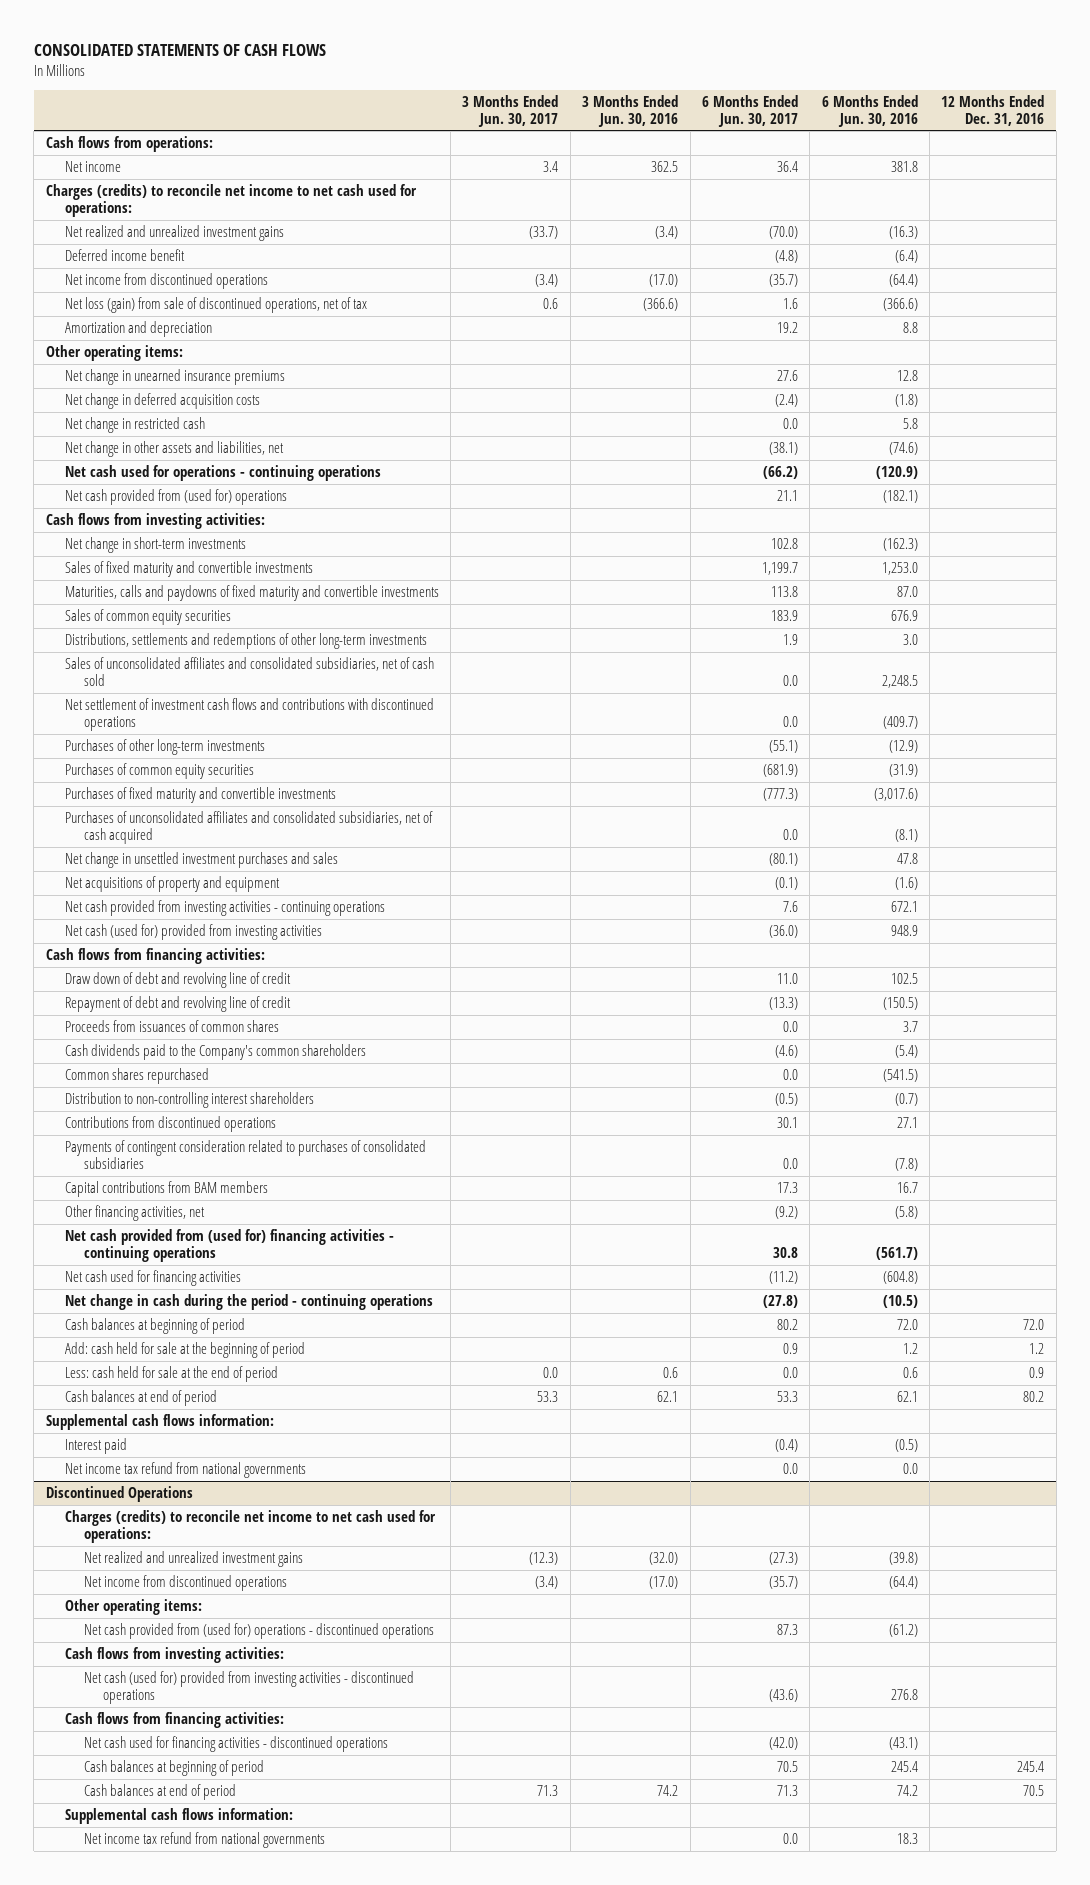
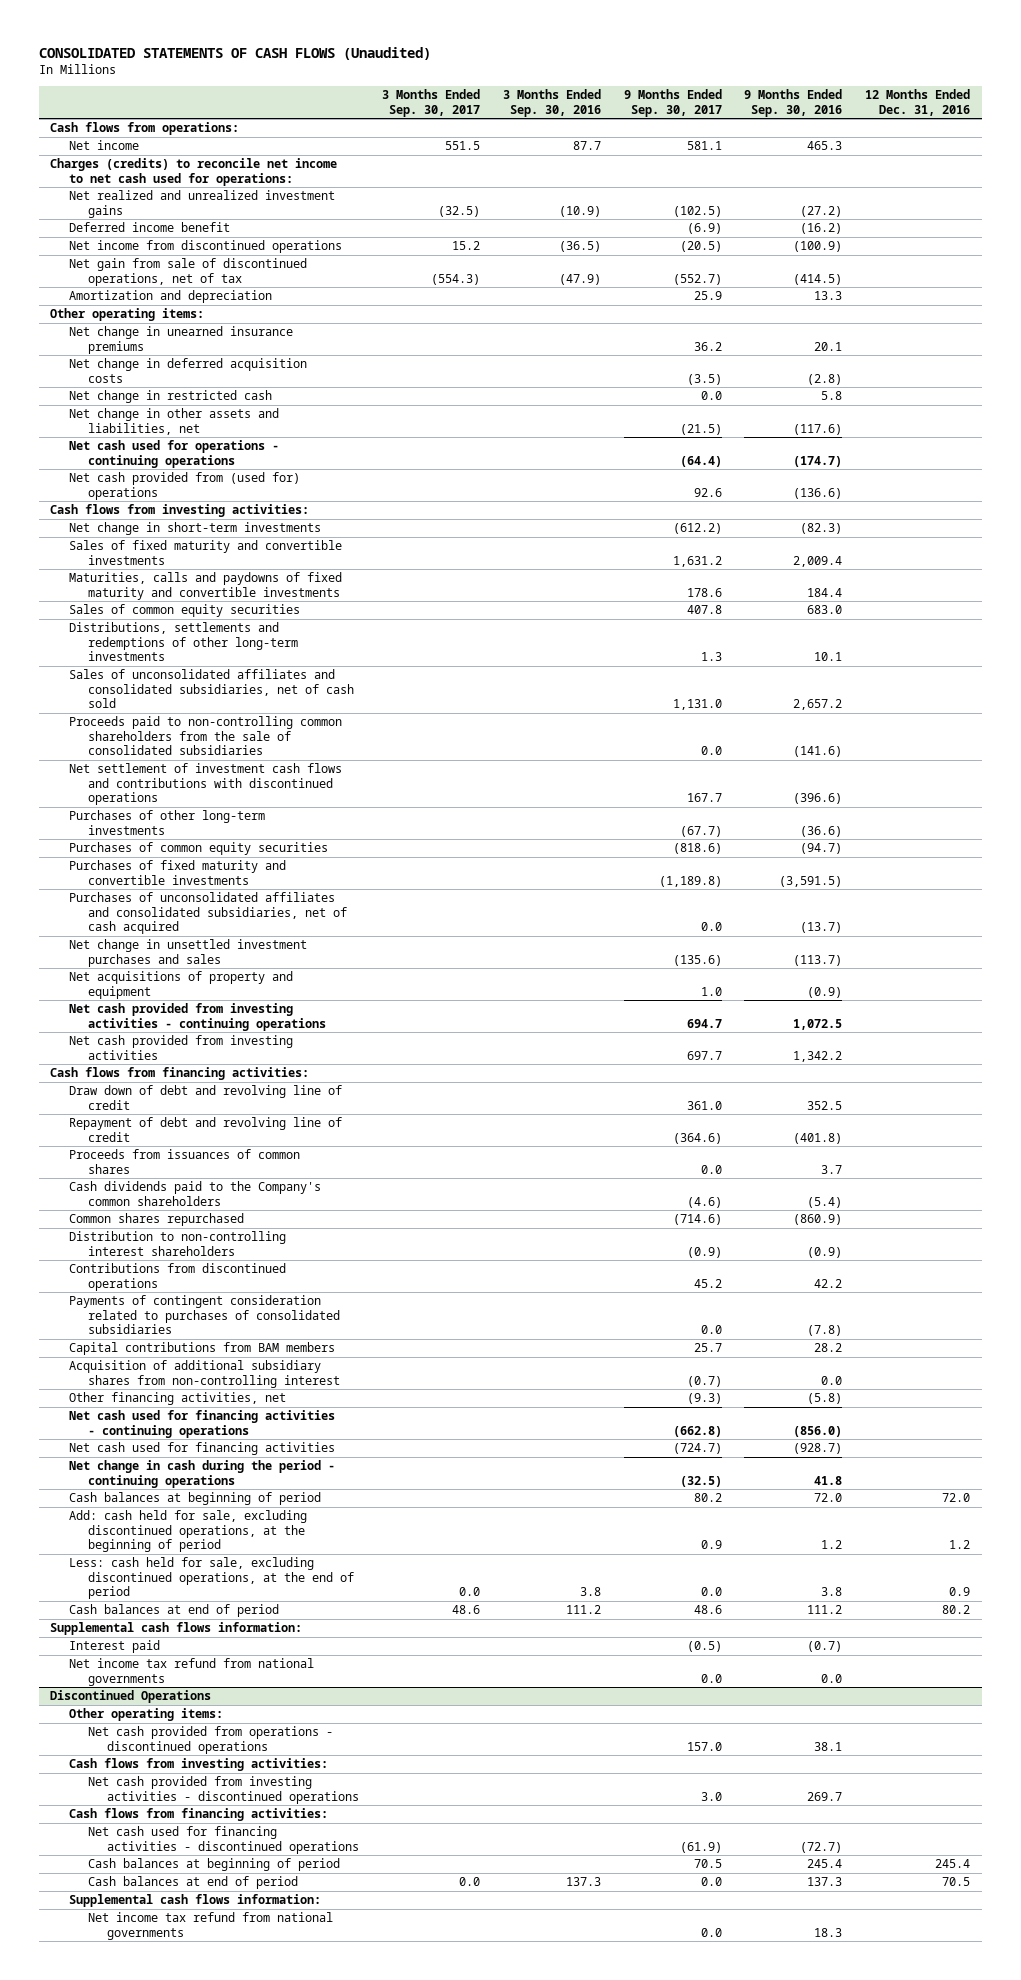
- CONSOLIDATED STATEMENTS OF CASH FLOWS
+ CONSOLIDATED STATEMENTS OF CASH FLOWS (Unaudited)
- | 3 Months Ended Jun. 30, 2017 | 3 Months Ended Jun. 30, 2016 | 6 Months Ended Jun. 30, 2017 | 6 Months Ended Jun. 30, 2016 | 12 Months Ended Dec. 31, 2016
+ | 3 Months Ended Sep. 30, 2017 | 3 Months Ended Sep. 30, 2016 | 9 Months Ended Sep. 30, 2017 | 9 Months Ended Sep. 30, 2016 | 12 Months Ended Dec. 31, 2016
- Net loss (gain) from sale of discontinued operations, net of tax | 0.6 | (366.6) | 1.6 | (366.6) |
+ Net gain from sale of discontinued operations, net of tax | (554.3) | (47.9) | (552.7) | (414.5) |
+ Proceeds paid to non-controlling common shareholders from the sale of consolidated subsidiaries | | | 0.0 | (141.6) |
- Net cash (used for) provided from investing activities | | | (36.0) | 948.9 |
+ Net cash provided from investing activities | | | 697.7 | 1,342.2 |
+ Acquisition of additional subsidiary shares from non-controlling interest | | | (0.7) | 0.0 |
- Net cash provided from (used for) financing activities - continuing operations | | | 30.8 | (561.7) |
+ Net cash used for financing activities - continuing operations | | | (662.8) | (856.0) |
- Add: cash held for sale at the beginning of period | | | 0.9 | 1.2 | 1.2
- Less: cash held for sale at the end of period | 0.0 | 0.6 | 0.0 | 0.6 | 0.9
+ Add: cash held for sale, excluding discontinued operations, at the beginning of period | | | 0.9 | 1.2 | 1.2
+ Less: cash held for sale, excluding discontinued operations, at the end of period | 0.0 | 3.8 | 0.0 | 3.8 | 0.9
@ Discontinued Operations
- Charges (credits) to reconcile net income to net cash used for operations:
- Net realized and unrealized investment gains | (12.3) | (32.0) | (27.3) | (39.8) |
- Net income from discontinued operations | (3.4) | (17.0) | (35.7) | (64.4) |
- Net cash provided from (used for) operations - discontinued operations | | | 87.3 | (61.2) |
+ Net cash provided from operations - discontinued operations | | | 157.0 | 38.1 |
- Net cash (used for) provided from investing activities - discontinued operations | | | (43.6) | 276.8 |
+ Net cash provided from investing activities - discontinued operations | | | 3.0 | 269.7 |

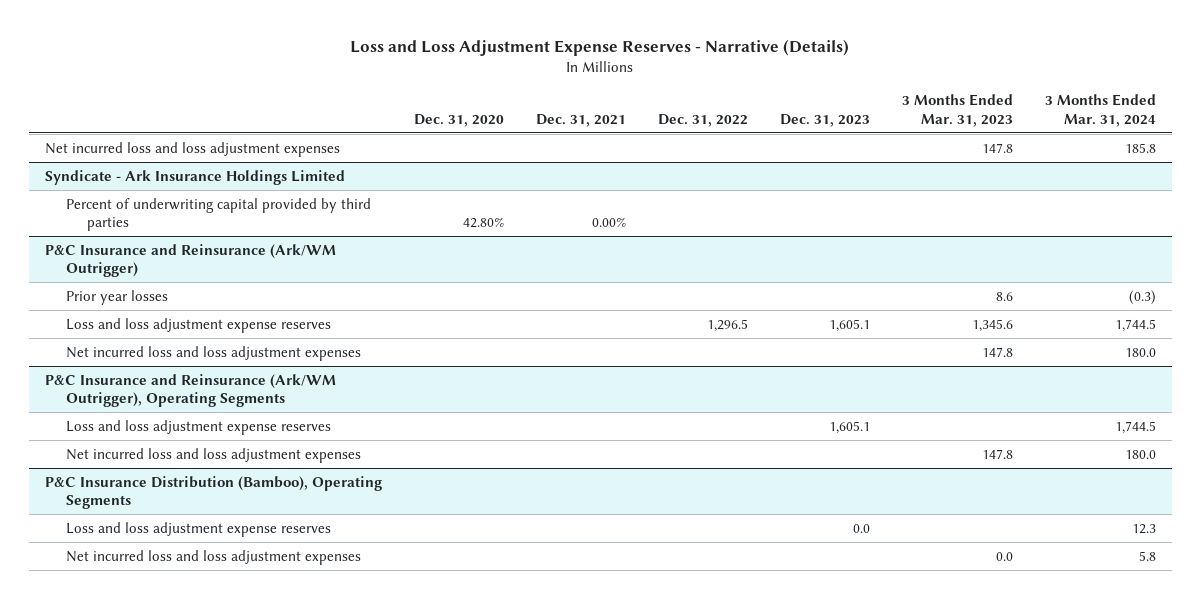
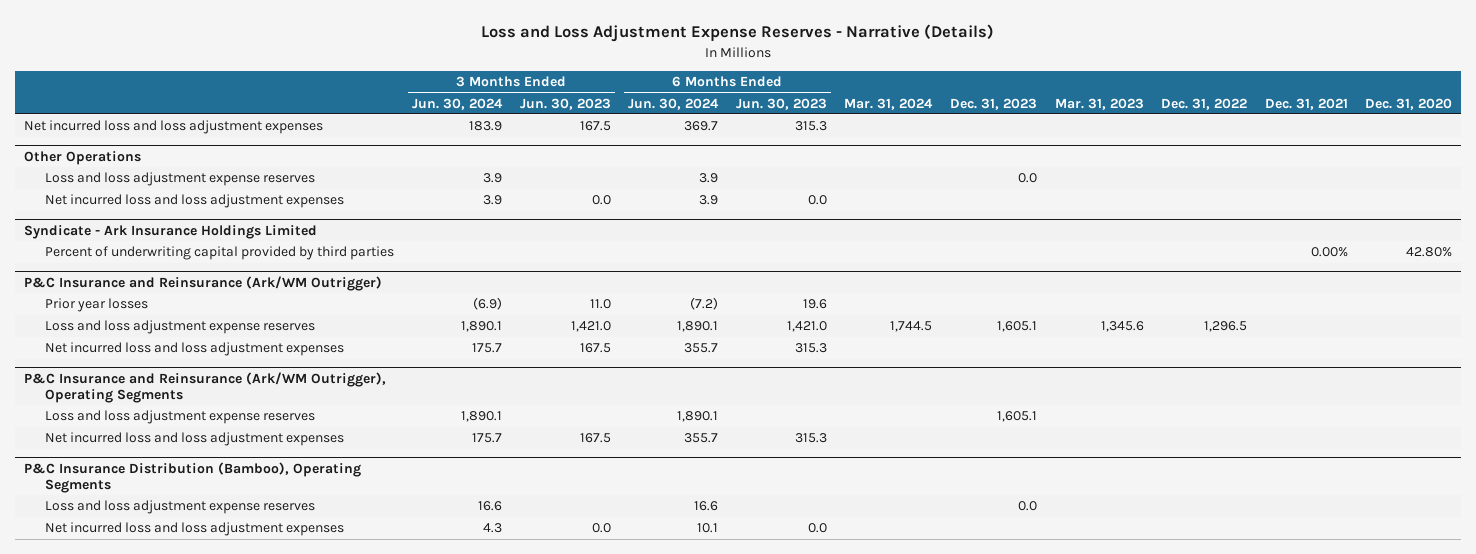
- | Dec. 31, 2020 | Dec. 31, 2021 | Dec. 31, 2022 | Dec. 31, 2023 | 3 Months Ended Mar. 31, 2023 | 3 Months Ended Mar. 31, 2024
+ | 3 Months Ended Jun. 30, 2024 | 3 Months Ended Jun. 30, 2023 | 6 Months Ended Jun. 30, 2024 | 6 Months Ended Jun. 30, 2023 | Mar. 31, 2024 | Dec. 31, 2023 | Mar. 31, 2023 | Dec. 31, 2022 | Dec. 31, 2021 | Dec. 31, 2020
+ Other Operations
+ Loss and loss adjustment expense reserves | 3.9 | | 3.9 | | | 0.0 | | | |
+ Net incurred loss and loss adjustment expenses | 3.9 | 0.0 | 3.9 | 0.0 | | | | | |

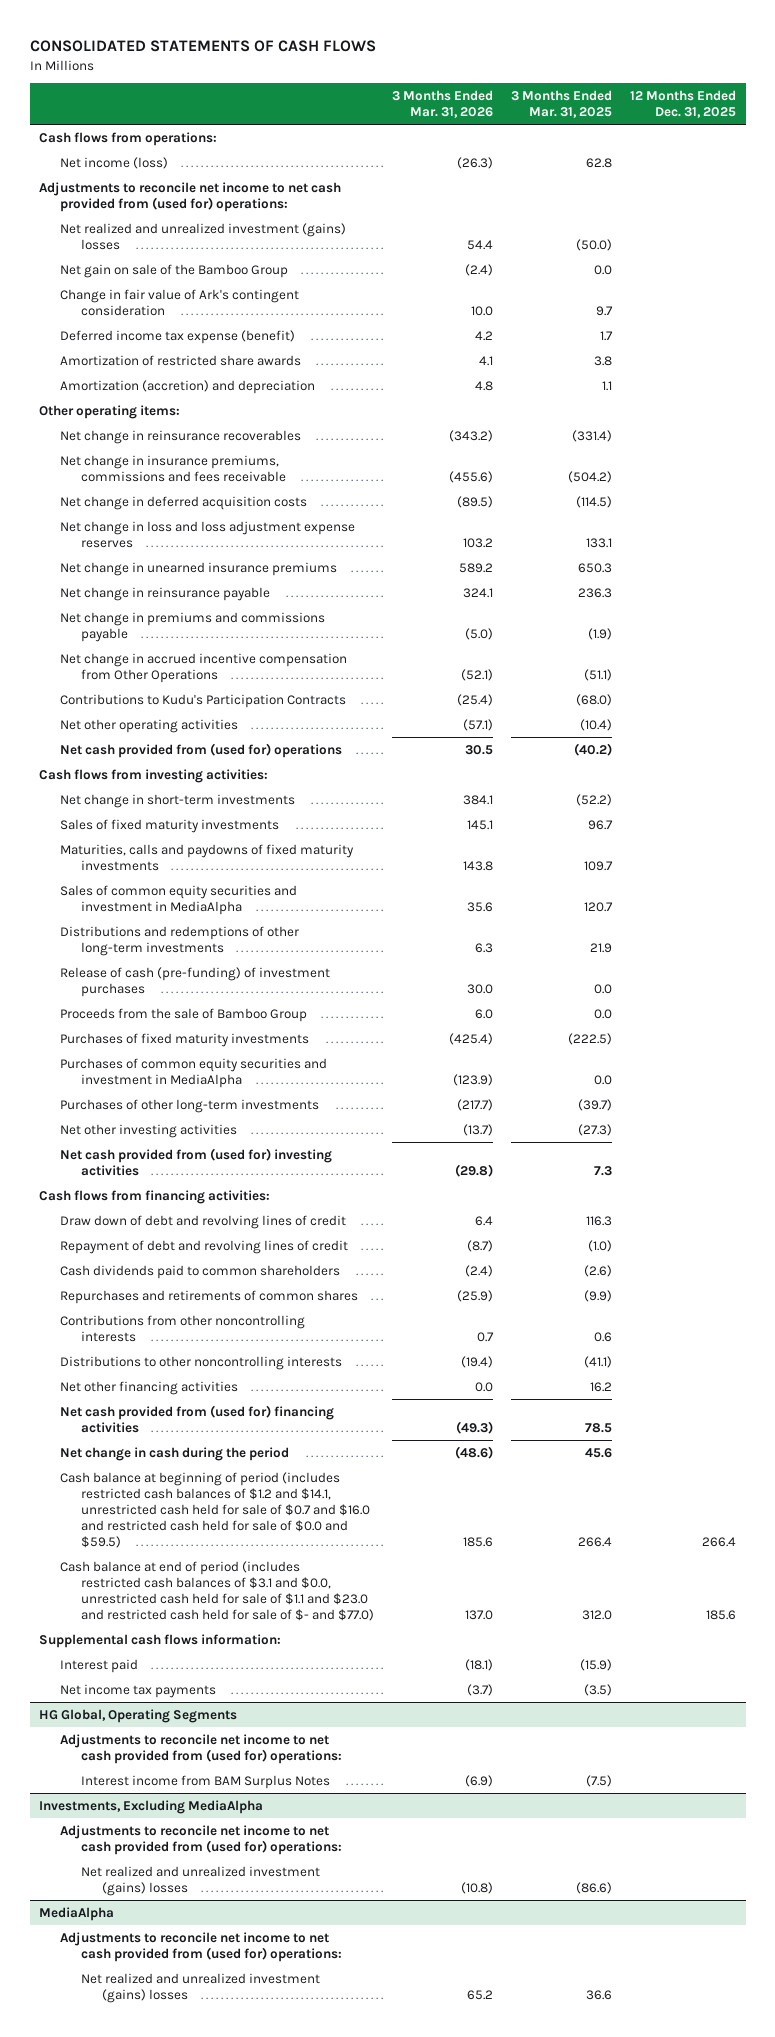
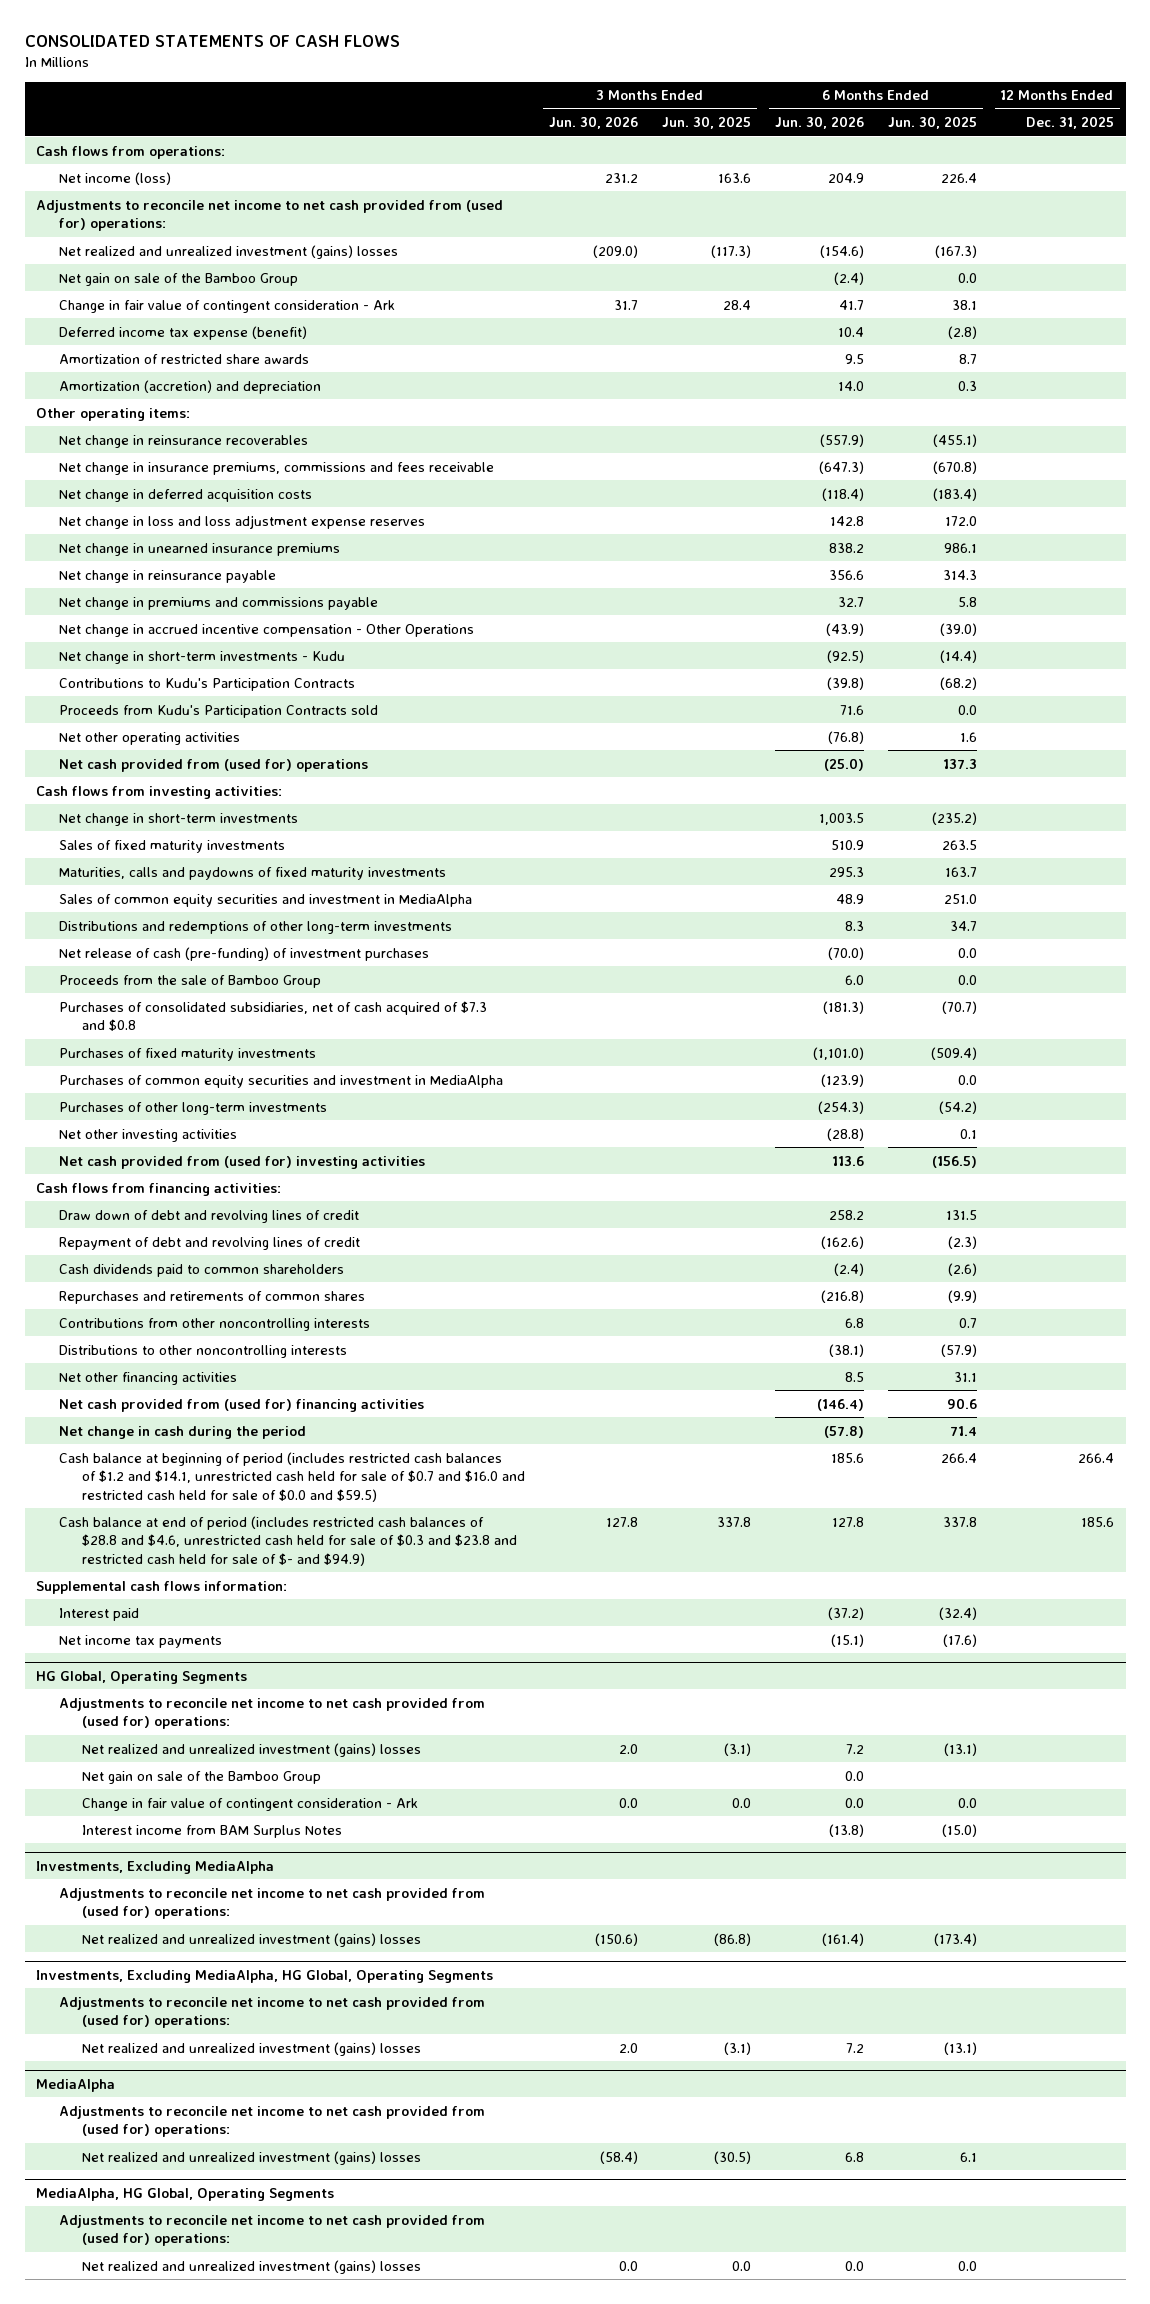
- | 3 Months Ended Mar. 31, 2026 | 3 Months Ended Mar. 31, 2025 | 12 Months Ended Dec. 31, 2025
+ | 3 Months Ended Jun. 30, 2026 | 3 Months Ended Jun. 30, 2025 | 6 Months Ended Jun. 30, 2026 | 6 Months Ended Jun. 30, 2025 | 12 Months Ended Dec. 31, 2025
- Change in fair value of Ark's contingent consideration | 10.0 | 9.7 |
+ Change in fair value of contingent consideration - Ark | 31.7 | 28.4 | 41.7 | 38.1 |
- Net change in accrued incentive compensation from Other Operations | (52.1) | (51.1) |
+ Net change in accrued incentive compensation - Other Operations | | | (43.9) | (39.0) |
+ Net change in short-term investments - Kudu | | | (92.5) | (14.4) |
+ Proceeds from Kudu's Participation Contracts sold | | | 71.6 | 0.0 |
- Release of cash (pre-funding) of investment purchases | 30.0 | 0.0 |
+ Net release of cash (pre-funding) of investment purchases | | | (70.0) | 0.0 |
+ Purchases of consolidated subsidiaries, net of cash acquired of $7.3 and $0.8 | | | (181.3) | (70.7) |
- Cash balance at end of period (includes restricted cash balances of $3.1 and $0.0, unrestricted cash held for sale of $1.1 and $23.0 and restricted cash held for sale of $- and $77.0) | 137.0 | 312.0 | 185.6
+ Cash balance at end of period (includes restricted cash balances of $28.8 and $4.6, unrestricted cash held for sale of $0.3 and $23.8 and restricted cash held for sale of $- and $94.9) | 127.8 | 337.8 | 127.8 | 337.8 | 185.6
@ HG Global, Operating Segments
+ Net realized and unrealized investment (gains) losses | 2.0 | (3.1) | 7.2 | (13.1) |
+ Net gain on sale of the Bamboo Group | | | 0.0 | |
+ Change in fair value of contingent consideration - Ark | 0.0 | 0.0 | 0.0 | 0.0 |
+ Investments, Excluding MediaAlpha, HG Global, Operating Segments
+ Adjustments to reconcile net income to net cash provided from (used for) operations:
+ Net realized and unrealized investment (gains) losses | 2.0 | (3.1) | 7.2 | (13.1) |
+ MediaAlpha, HG Global, Operating Segments
+ Adjustments to reconcile net income to net cash provided from (used for) operations:
+ Net realized and unrealized investment (gains) losses | 0.0 | 0.0 | 0.0 | 0.0 |

